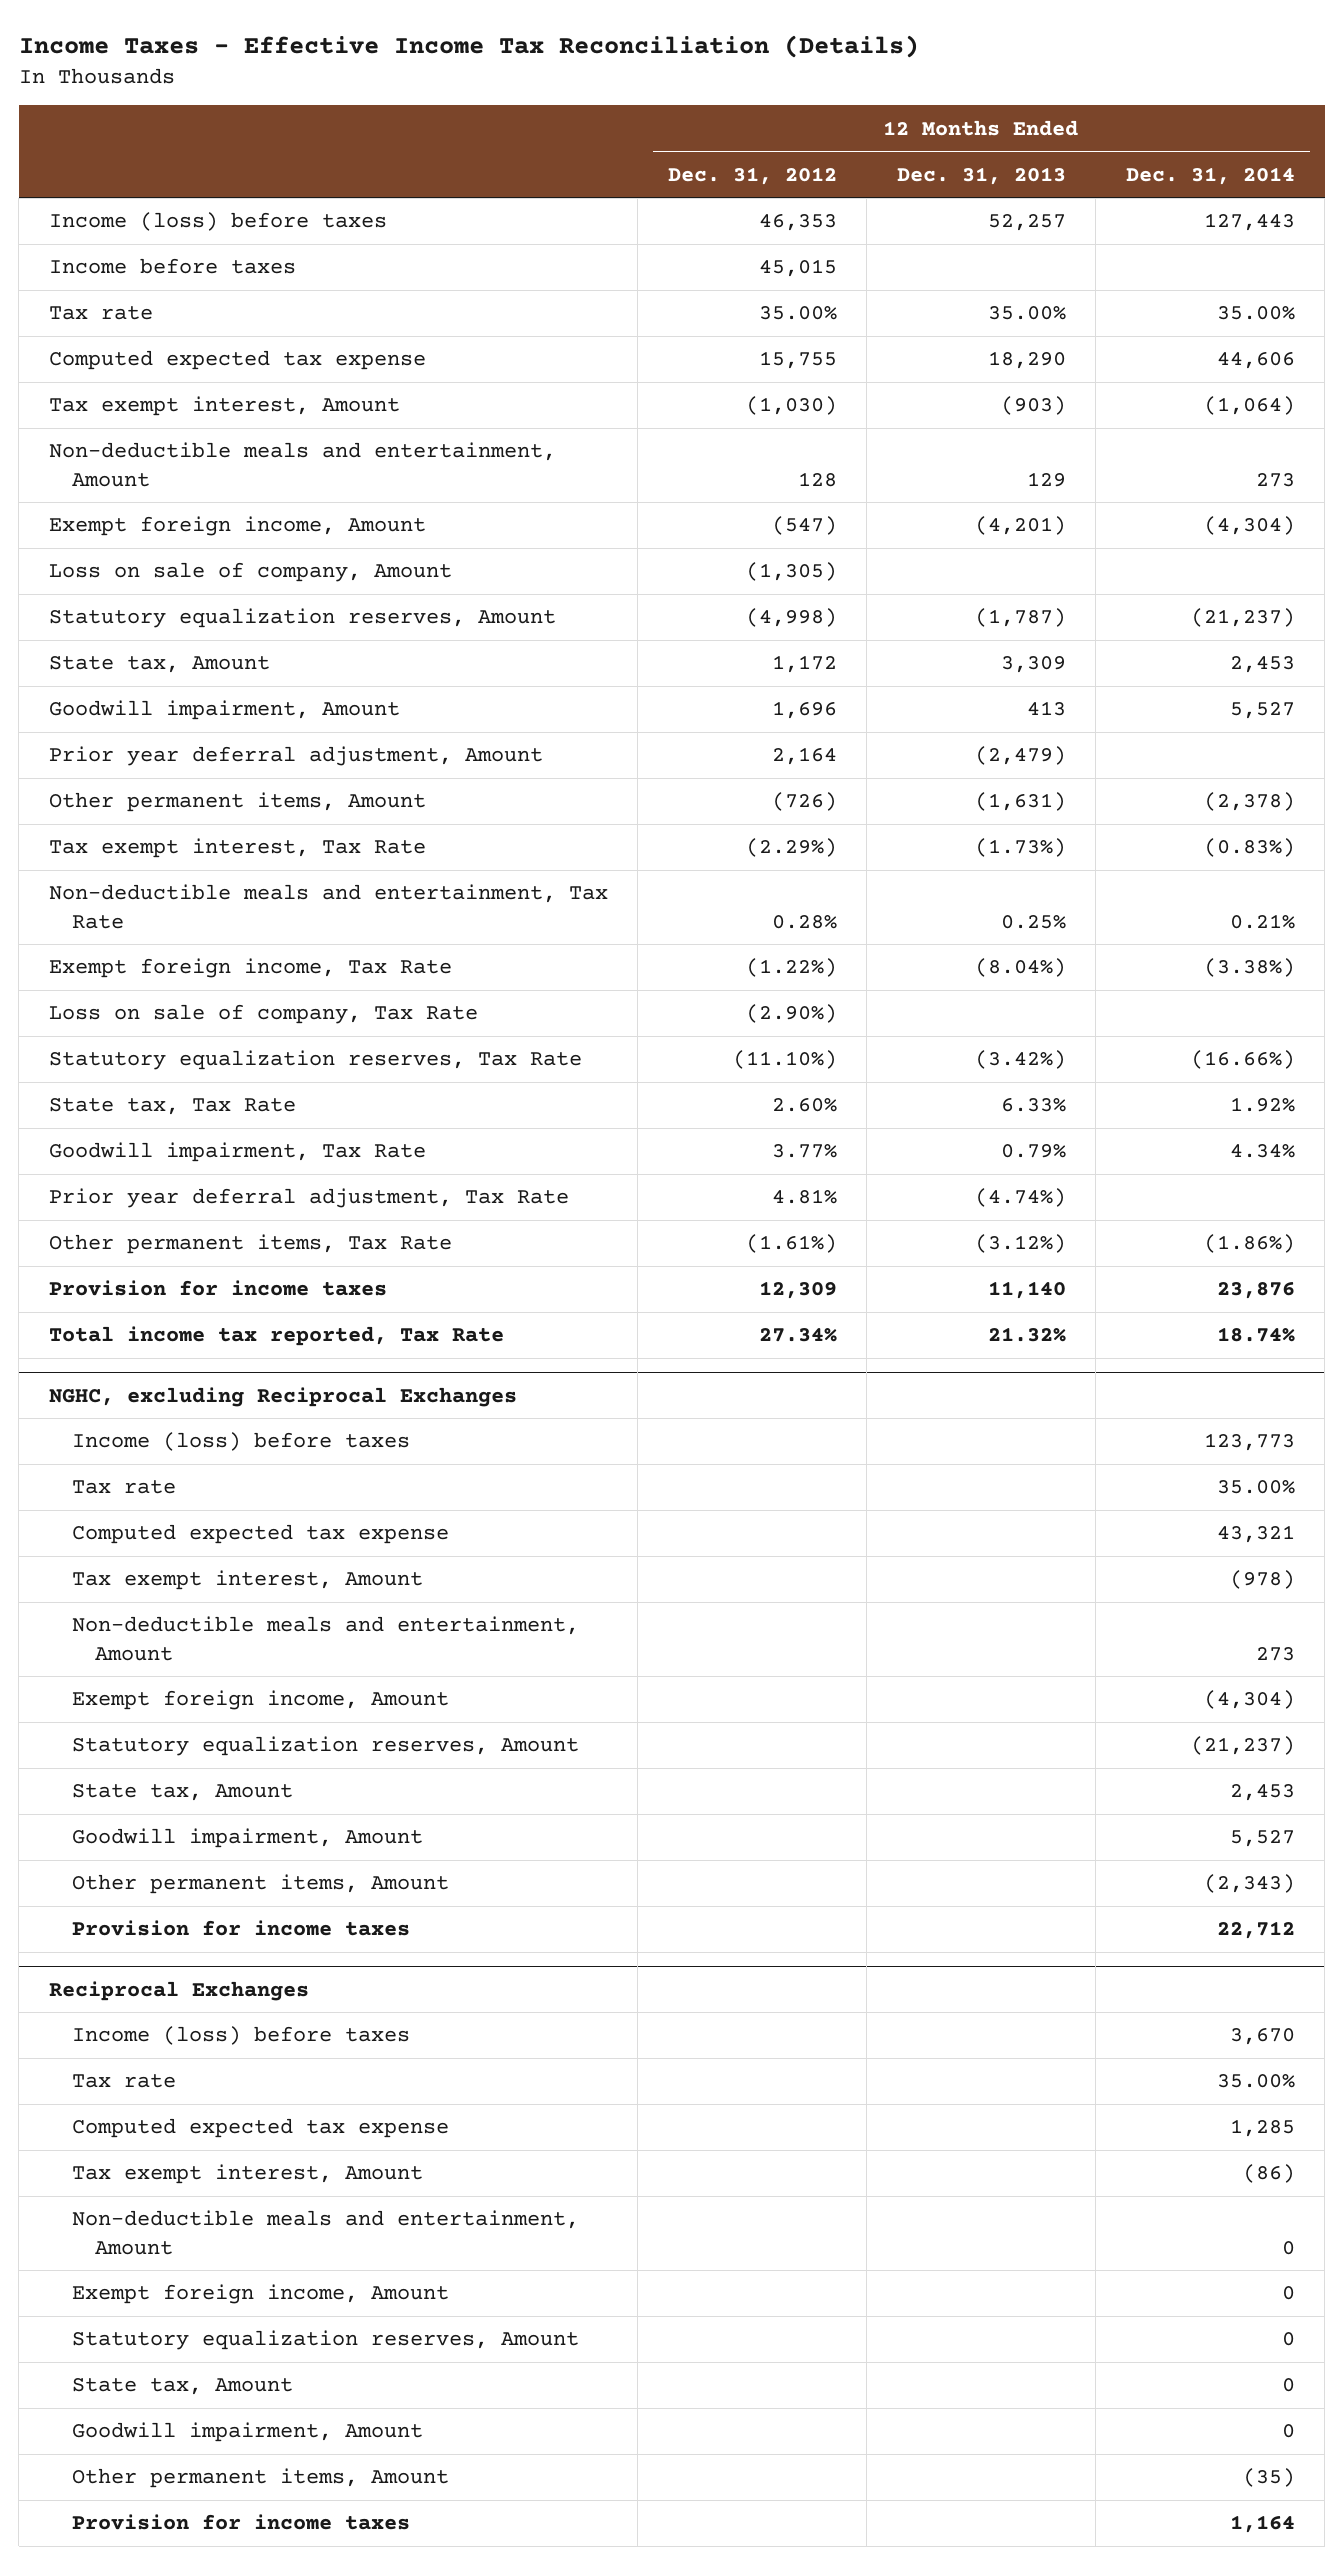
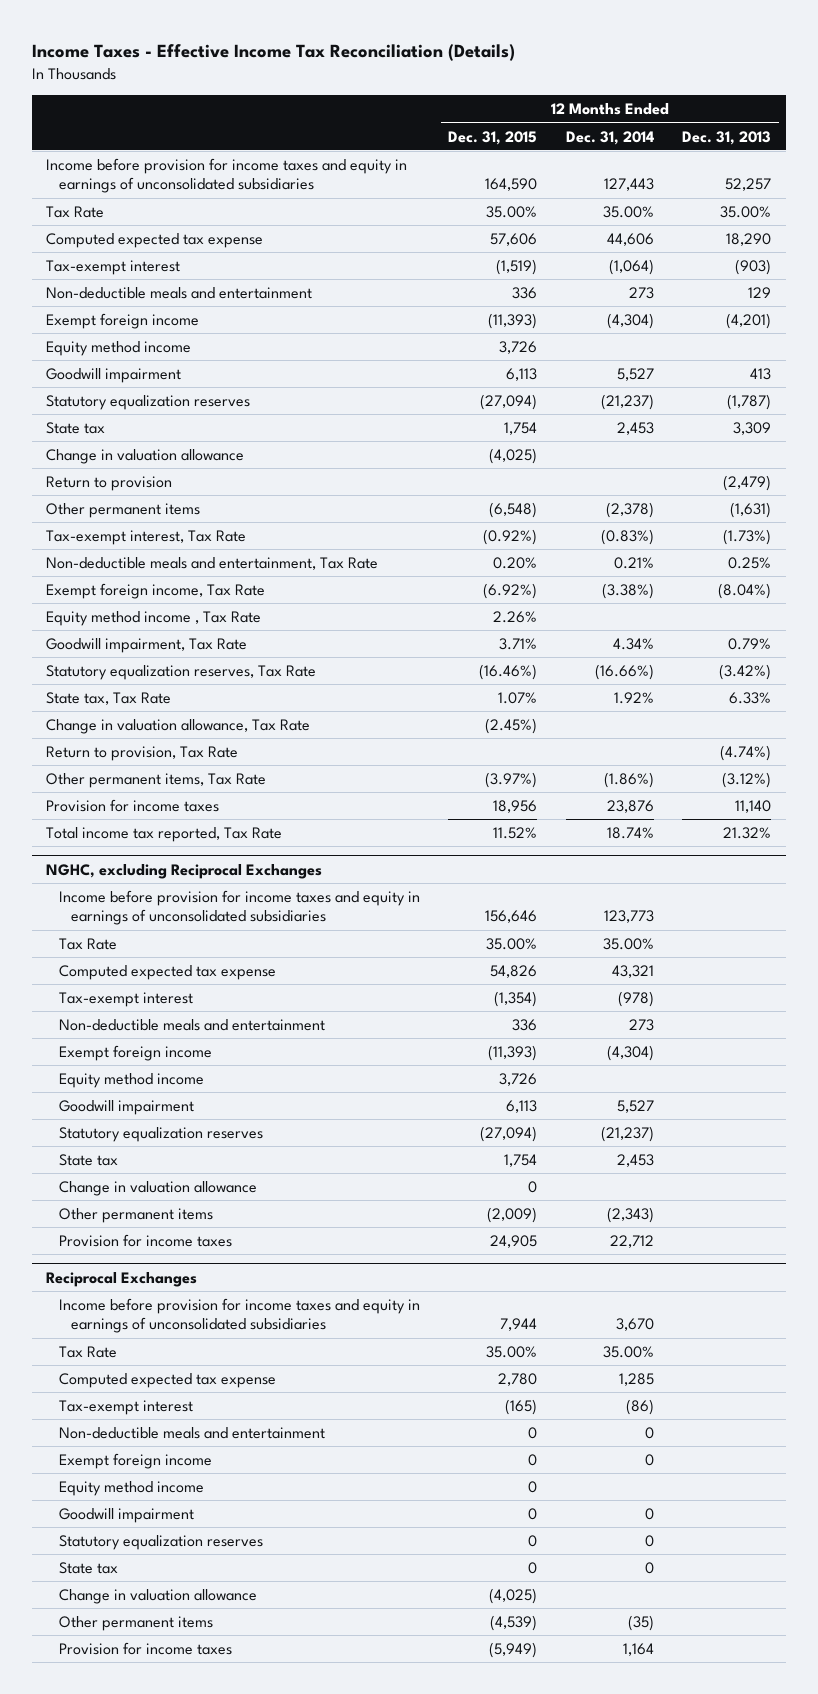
- | 12 Months Ended Dec. 31, 2012 | 12 Months Ended Dec. 31, 2013 | 12 Months Ended Dec. 31, 2014
+ | 12 Months Ended Dec. 31, 2015 | 12 Months Ended Dec. 31, 2014 | 12 Months Ended Dec. 31, 2013
- Income (loss) before taxes | 46,353 | 52,257 | 127,443
- Income before taxes | 45,015 | |
- Tax rate | 35.00% | 35.00% | 35.00%
+ Income before provision for income taxes and equity in earnings of unconsolidated subsidiaries | 164,590 | 127,443 | 52,257
+ Tax Rate | 35.00% | 35.00% | 35.00%
- Tax exempt interest, Amount | (1,030) | (903) | (1,064)
- Non-deductible meals and entertainment, Amount | 128 | 129 | 273
- Exempt foreign income, Amount | (547) | (4,201) | (4,304)
- Loss on sale of company, Amount | (1,305) | |
- Statutory equalization reserves, Amount | (4,998) | (1,787) | (21,237)
- State tax, Amount | 1,172 | 3,309 | 2,453
- Goodwill impairment, Amount | 1,696 | 413 | 5,527
- Prior year deferral adjustment, Amount | 2,164 | (2,479) |
- Other permanent items, Amount | (726) | (1,631) | (2,378)
- Tax exempt interest, Tax Rate | (2.29%) | (1.73%) | (0.83%)
+ Tax-exempt interest | (1,519) | (1,064) | (903)
+ Non-deductible meals and entertainment | 336 | 273 | 129
+ Exempt foreign income | (11,393) | (4,304) | (4,201)
+ Equity method income | 3,726 | |
+ Goodwill impairment | 6,113 | 5,527 | 413
+ Statutory equalization reserves | (27,094) | (21,237) | (1,787)
+ State tax | 1,754 | 2,453 | 3,309
+ Change in valuation allowance | (4,025) | |
+ Return to provision | | | (2,479)
+ Other permanent items | (6,548) | (2,378) | (1,631)
+ Tax-exempt interest, Tax Rate | (0.92%) | (0.83%) | (1.73%)
- Loss on sale of company, Tax Rate | (2.90%) | |
+ Equity method income , Tax Rate | 2.26% | |
moved up: Goodwill impairment, Tax Rate | 3.71% | 4.34% | 0.79%
- Prior year deferral adjustment, Tax Rate | 4.81% | (4.74%) |
+ Change in valuation allowance, Tax Rate | (2.45%) | |
+ Return to provision, Tax Rate | | | (4.74%)
@ NGHC, excluding Reciprocal Exchanges
- Income (loss) before taxes | | | 123,773
- Tax rate | | | 35.00%
+ Income before provision for income taxes and equity in earnings of unconsolidated subsidiaries | 156,646 | 123,773 |
+ Tax Rate | 35.00% | 35.00% |
- Tax exempt interest, Amount | | | (978)
- Non-deductible meals and entertainment, Amount | | | 273
- Exempt foreign income, Amount | | | (4,304)
- Statutory equalization reserves, Amount | | | (21,237)
- State tax, Amount | | | 2,453
- Goodwill impairment, Amount | | | 5,527
- Other permanent items, Amount | | | (2,343)
+ Tax-exempt interest | (1,354) | (978) |
+ Non-deductible meals and entertainment | 336 | 273 |
+ Exempt foreign income | (11,393) | (4,304) |
+ Equity method income | 3,726 | |
+ Goodwill impairment | 6,113 | 5,527 |
+ Statutory equalization reserves | (27,094) | (21,237) |
+ State tax | 1,754 | 2,453 |
+ Change in valuation allowance | 0 | |
+ Other permanent items | (2,009) | (2,343) |
@ Reciprocal Exchanges
- Income (loss) before taxes | | | 3,670
- Tax rate | | | 35.00%
+ Income before provision for income taxes and equity in earnings of unconsolidated subsidiaries | 7,944 | 3,670 |
+ Tax Rate | 35.00% | 35.00% |
- Tax exempt interest, Amount | | | (86)
- Non-deductible meals and entertainment, Amount | | | 0
- Exempt foreign income, Amount | | | 0
- Statutory equalization reserves, Amount | | | 0
- State tax, Amount | | | 0
- Goodwill impairment, Amount | | | 0
- Other permanent items, Amount | | | (35)
+ Tax-exempt interest | (165) | (86) |
+ Non-deductible meals and entertainment | 0 | 0 |
+ Exempt foreign income | 0 | 0 |
+ Equity method income | 0 | |
+ Goodwill impairment | 0 | 0 |
+ Statutory equalization reserves | 0 | 0 |
+ State tax | 0 | 0 |
+ Change in valuation allowance | (4,025) | |
+ Other permanent items | (4,539) | (35) |

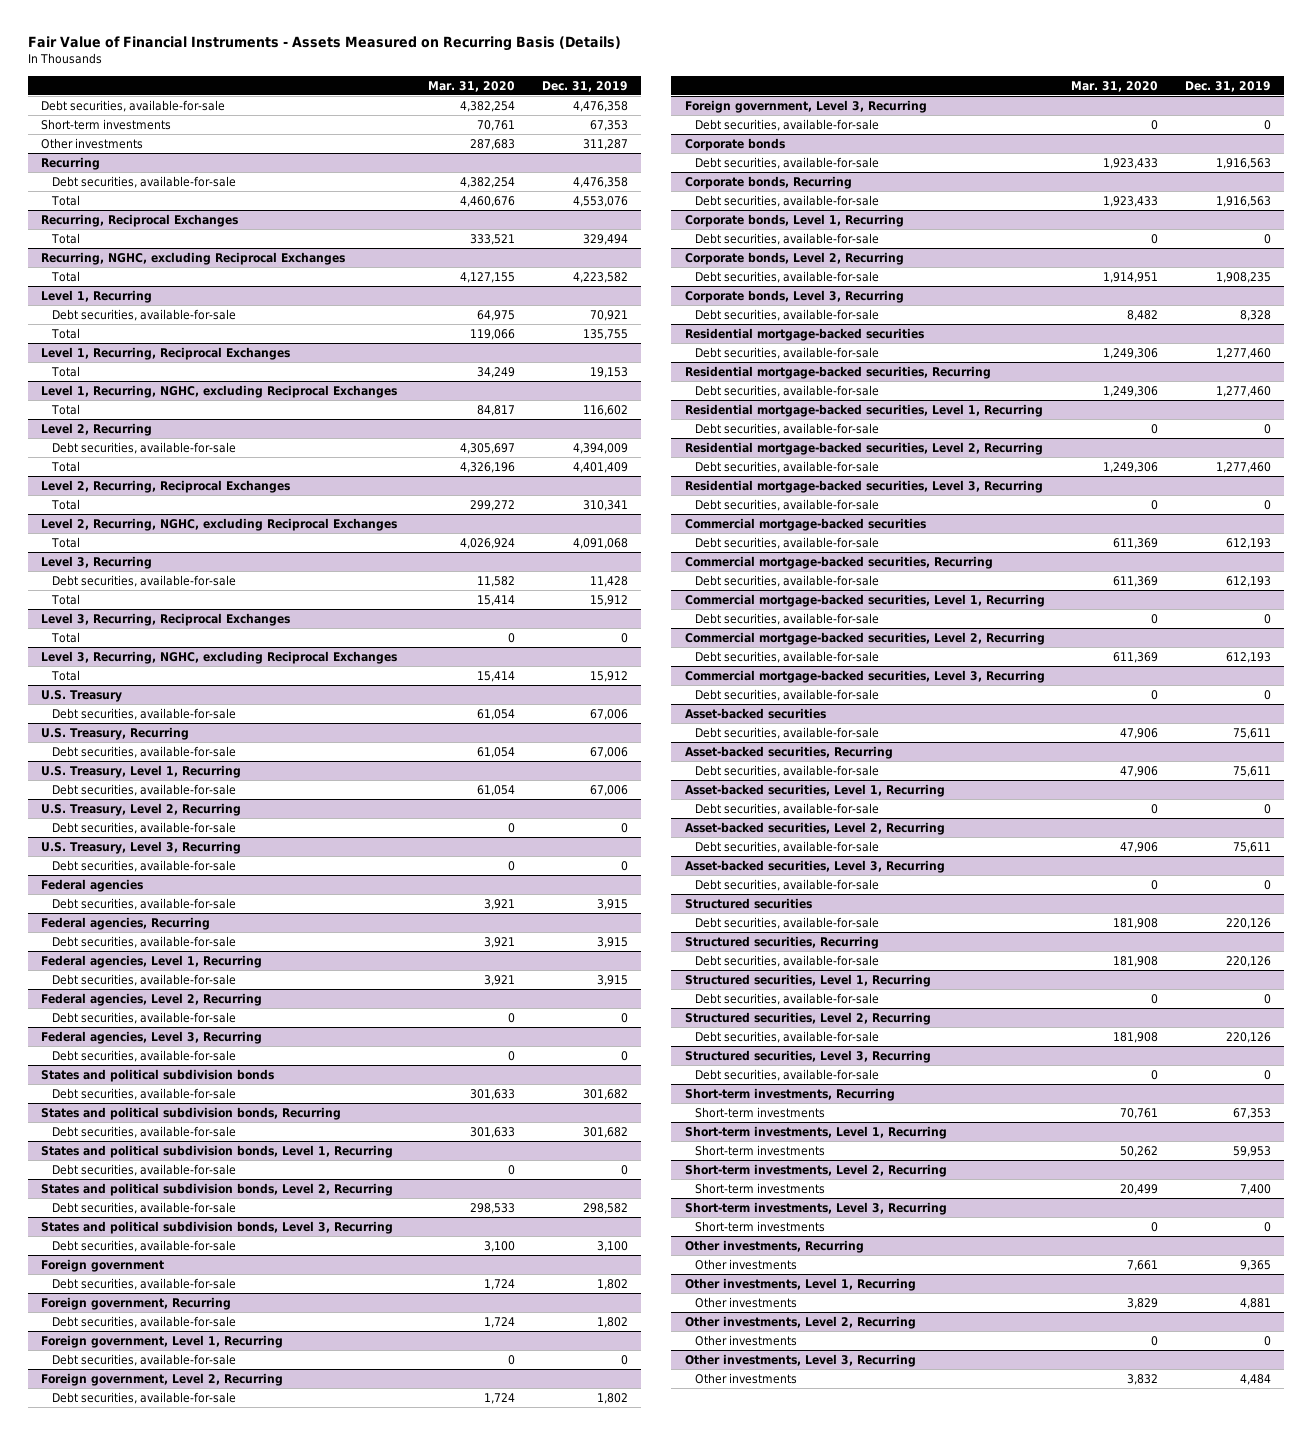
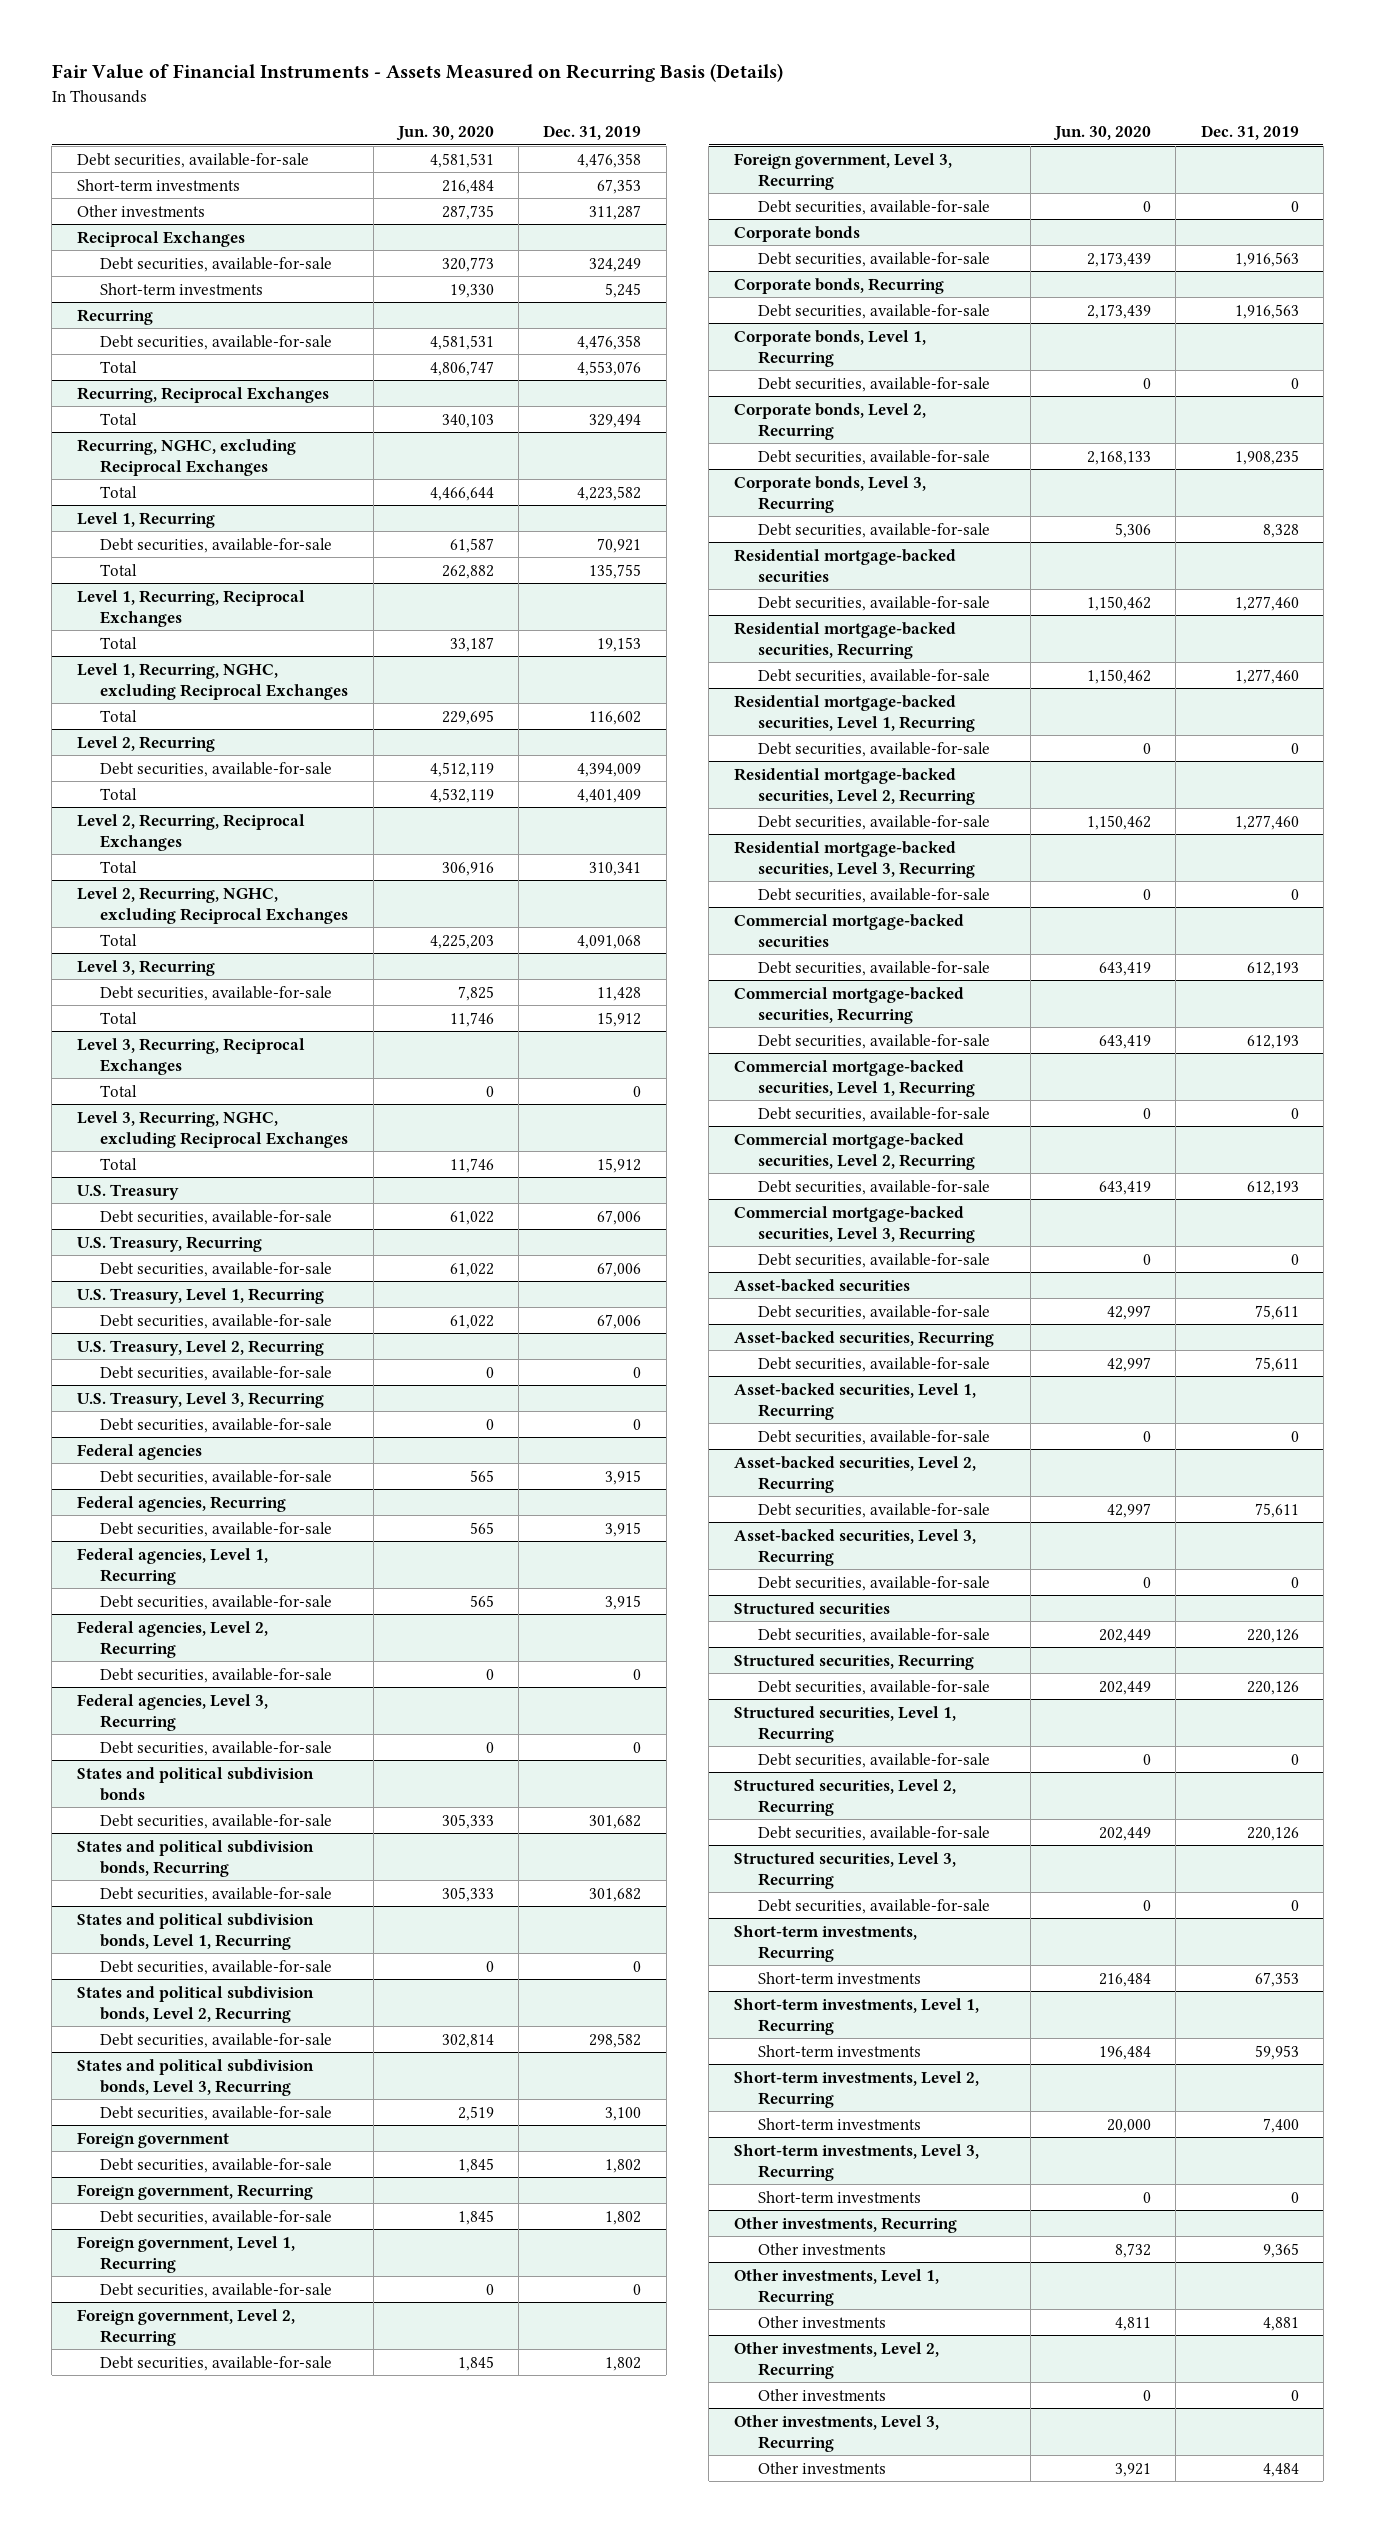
- | Mar. 31, 2020 | Dec. 31, 2019
+ | Jun. 30, 2020 | Dec. 31, 2019
+ Reciprocal Exchanges
+ Debt securities, available-for-sale | 320,773 | 324,249
+ Short-term investments | 19,330 | 5,245

